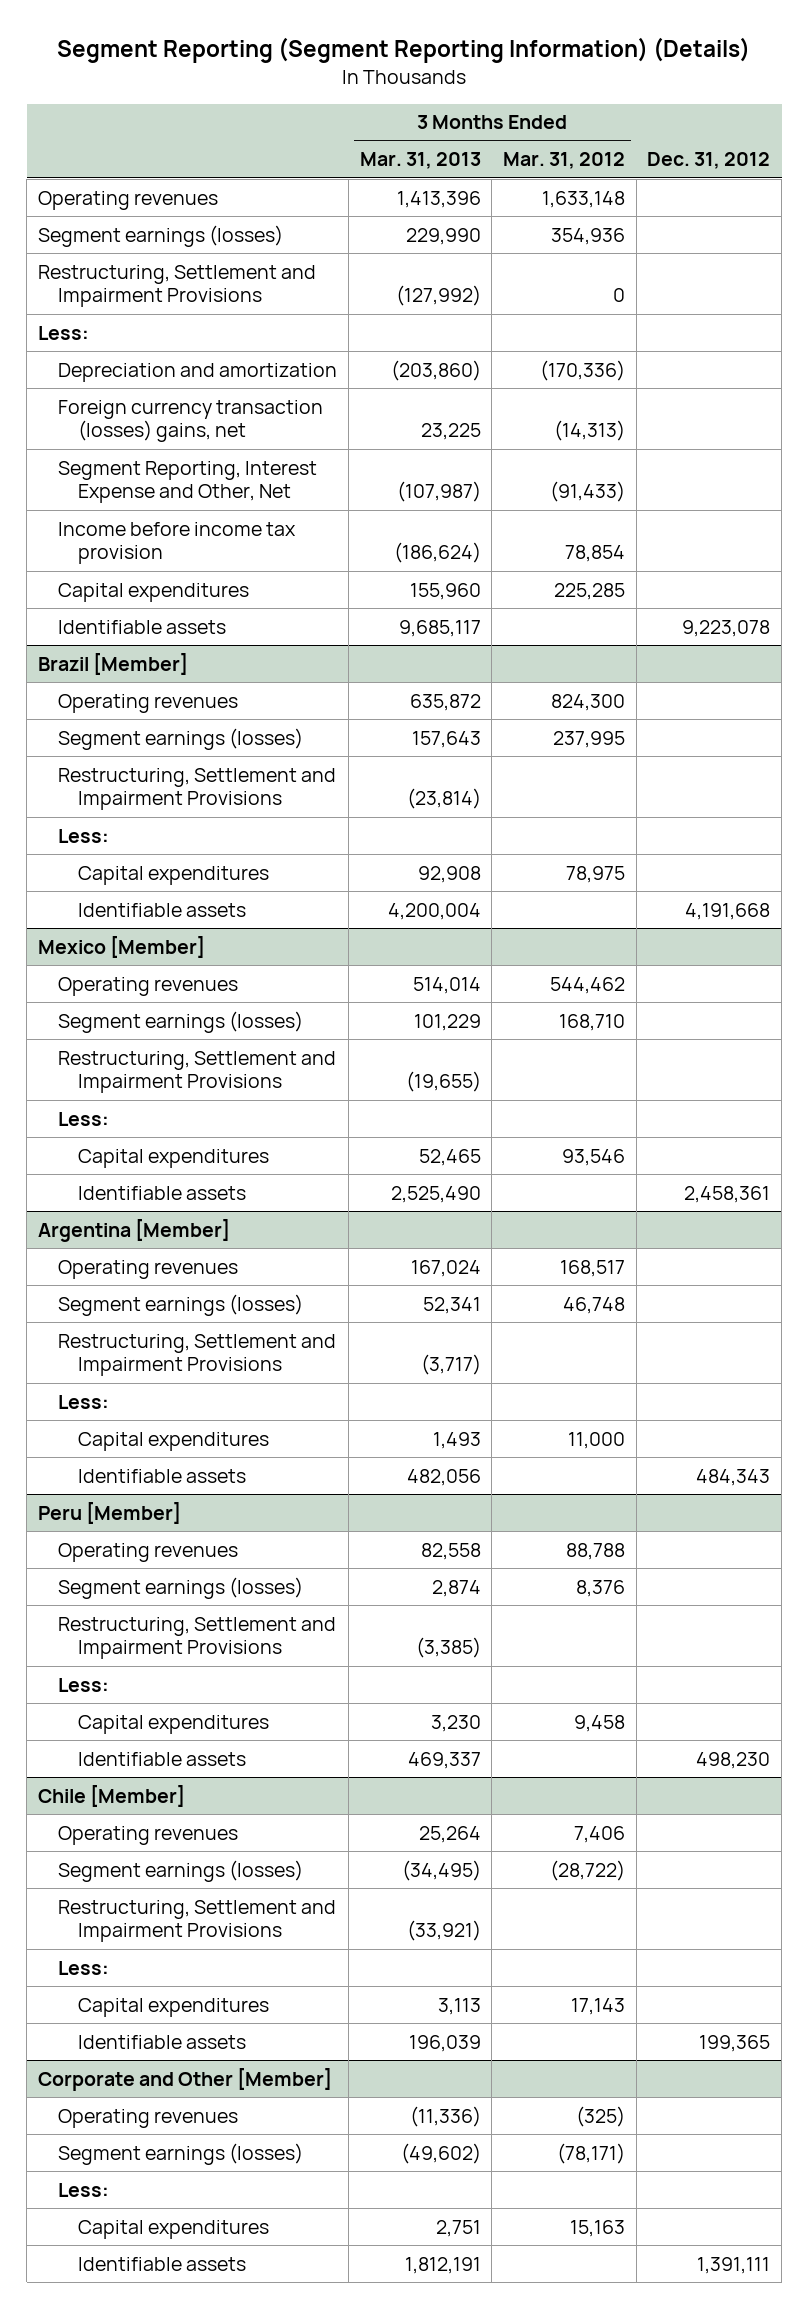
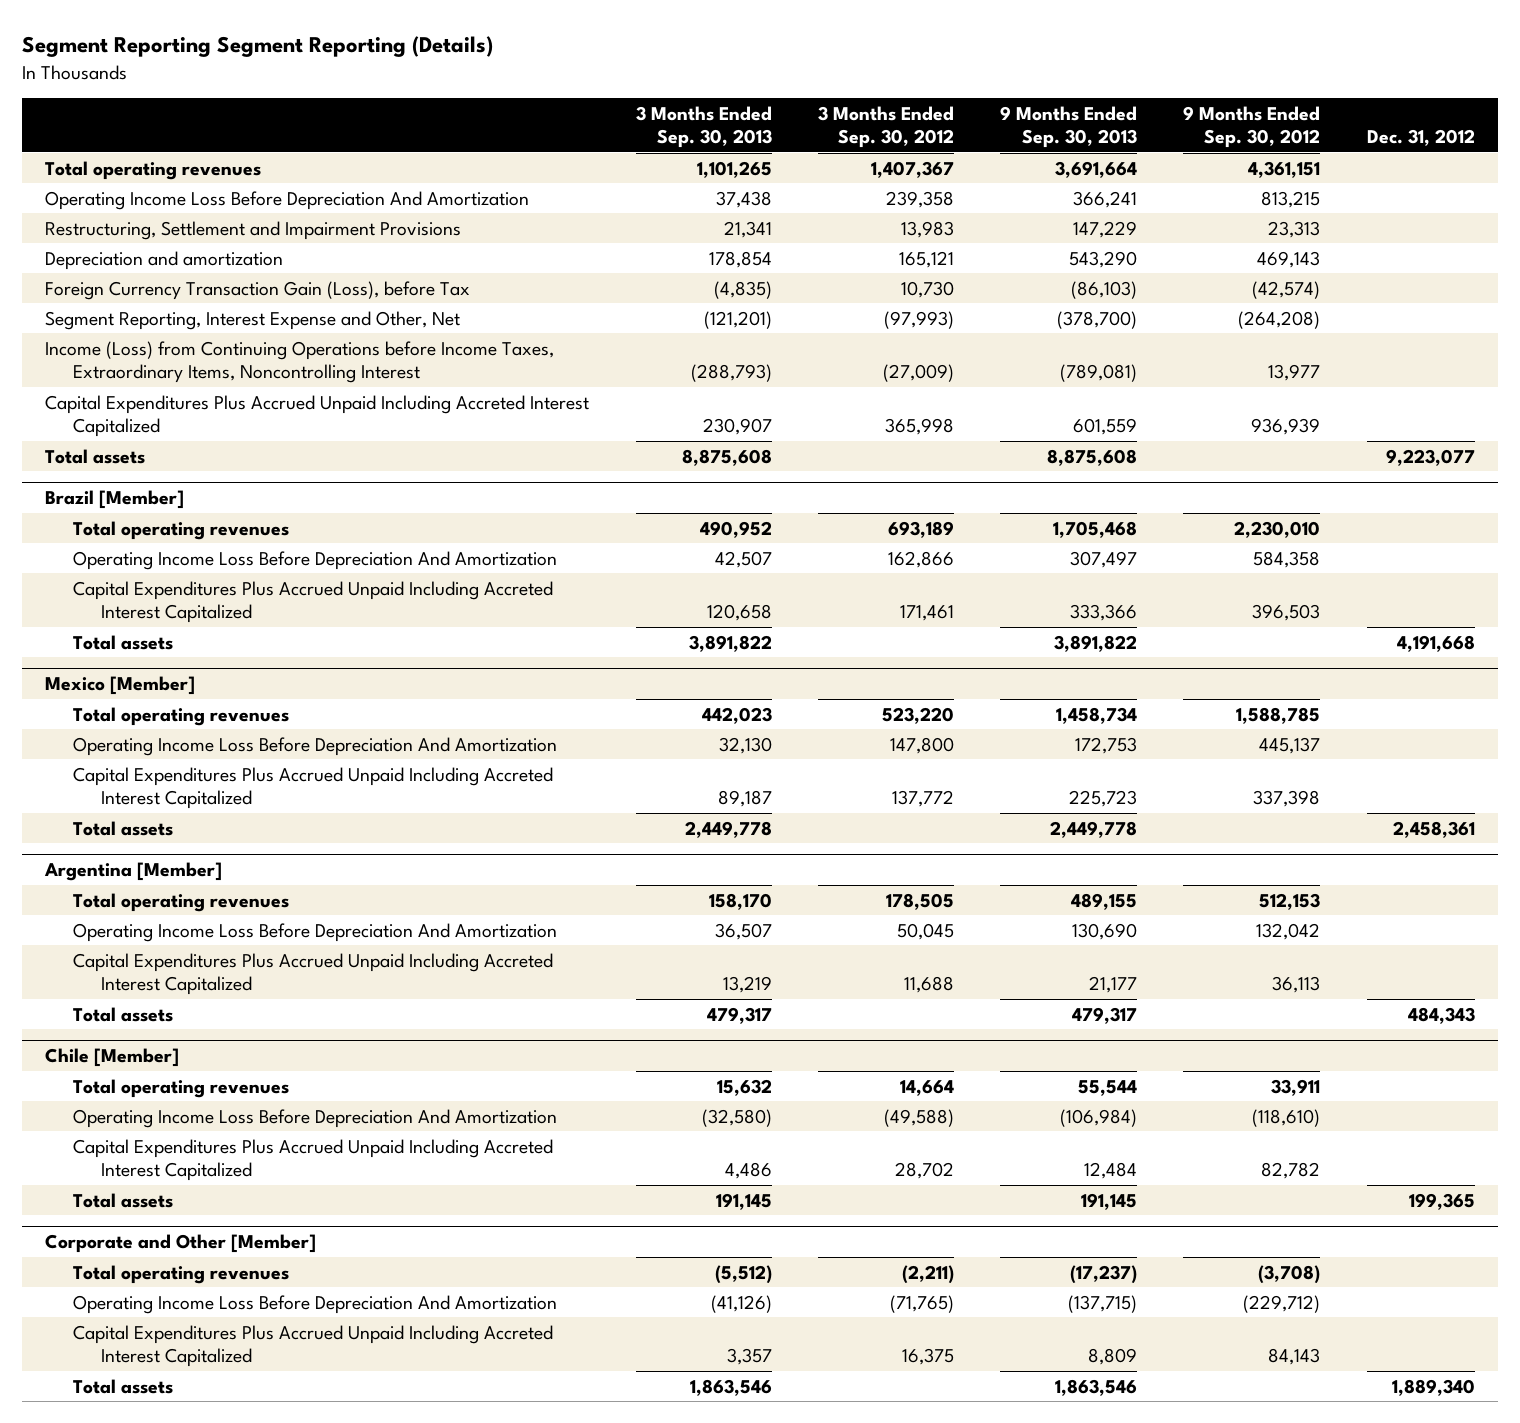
- Segment Reporting (Segment Reporting Information) (Details)
+ Segment Reporting Segment Reporting (Details)
- | 3 Months Ended Mar. 31, 2013 | 3 Months Ended Mar. 31, 2012 | Dec. 31, 2012
+ | 3 Months Ended Sep. 30, 2013 | 3 Months Ended Sep. 30, 2012 | 9 Months Ended Sep. 30, 2013 | 9 Months Ended Sep. 30, 2012 | Dec. 31, 2012
- Operating revenues | 1,413,396 | 1,633,148 |
- Segment earnings (losses) | 229,990 | 354,936 |
+ Total operating revenues | 1,101,265 | 1,407,367 | 3,691,664 | 4,361,151 |
+ Operating Income Loss Before Depreciation And Amortization | 37,438 | 239,358 | 366,241 | 813,215 |
- Less:
- Foreign currency transaction (losses) gains, net | 23,225 | (14,313) |
+ Foreign Currency Transaction Gain (Loss), before Tax | (4,835) | 10,730 | (86,103) | (42,574) |
- Income before income tax provision | (186,624) | 78,854 |
- Capital expenditures | 155,960 | 225,285 |
- Identifiable assets | 9,685,117 | | 9,223,078
+ Income (Loss) from Continuing Operations before Income Taxes, Extraordinary Items, Noncontrolling Interest | (288,793) | (27,009) | (789,081) | 13,977 |
+ Capital Expenditures Plus Accrued Unpaid Including Accreted Interest Capitalized | 230,907 | 365,998 | 601,559 | 936,939 |
+ Total assets | 8,875,608 | | 8,875,608 | | 9,223,077
@ Brazil [Member]
- Operating revenues | 635,872 | 824,300 |
- Segment earnings (losses) | 157,643 | 237,995 |
- Restructuring, Settlement and Impairment Provisions | (23,814) | |
- Less:
- Capital expenditures | 92,908 | 78,975 |
- Identifiable assets | 4,200,004 | | 4,191,668
+ Total operating revenues | 490,952 | 693,189 | 1,705,468 | 2,230,010 |
+ Operating Income Loss Before Depreciation And Amortization | 42,507 | 162,866 | 307,497 | 584,358 |
+ Capital Expenditures Plus Accrued Unpaid Including Accreted Interest Capitalized | 120,658 | 171,461 | 333,366 | 396,503 |
+ Total assets | 3,891,822 | | 3,891,822 | | 4,191,668
@ Mexico [Member]
- Operating revenues | 514,014 | 544,462 |
- Segment earnings (losses) | 101,229 | 168,710 |
- Restructuring, Settlement and Impairment Provisions | (19,655) | |
- Less:
- Capital expenditures | 52,465 | 93,546 |
- Identifiable assets | 2,525,490 | | 2,458,361
+ Total operating revenues | 442,023 | 523,220 | 1,458,734 | 1,588,785 |
+ Operating Income Loss Before Depreciation And Amortization | 32,130 | 147,800 | 172,753 | 445,137 |
+ Capital Expenditures Plus Accrued Unpaid Including Accreted Interest Capitalized | 89,187 | 137,772 | 225,723 | 337,398 |
+ Total assets | 2,449,778 | | 2,449,778 | | 2,458,361
@ Argentina [Member]
- Operating revenues | 167,024 | 168,517 |
- Segment earnings (losses) | 52,341 | 46,748 |
- Restructuring, Settlement and Impairment Provisions | (3,717) | |
- Less:
- Capital expenditures | 1,493 | 11,000 |
- Identifiable assets | 482,056 | | 484,343
- Peru [Member]
- Operating revenues | 82,558 | 88,788 |
- Segment earnings (losses) | 2,874 | 8,376 |
- Restructuring, Settlement and Impairment Provisions | (3,385) | |
- Less:
- Capital expenditures | 3,230 | 9,458 |
- Identifiable assets | 469,337 | | 498,230
@ Argentina [Member]
+ Total operating revenues | 158,170 | 178,505 | 489,155 | 512,153 |
+ Operating Income Loss Before Depreciation And Amortization | 36,507 | 50,045 | 130,690 | 132,042 |
+ Capital Expenditures Plus Accrued Unpaid Including Accreted Interest Capitalized | 13,219 | 11,688 | 21,177 | 36,113 |
+ Total assets | 479,317 | | 479,317 | | 484,343
@ Chile [Member]
- Operating revenues | 25,264 | 7,406 |
- Segment earnings (losses) | (34,495) | (28,722) |
- Restructuring, Settlement and Impairment Provisions | (33,921) | |
- Less:
- Capital expenditures | 3,113 | 17,143 |
- Identifiable assets | 196,039 | | 199,365
+ Total operating revenues | 15,632 | 14,664 | 55,544 | 33,911 |
+ Operating Income Loss Before Depreciation And Amortization | (32,580) | (49,588) | (106,984) | (118,610) |
+ Capital Expenditures Plus Accrued Unpaid Including Accreted Interest Capitalized | 4,486 | 28,702 | 12,484 | 82,782 |
+ Total assets | 191,145 | | 191,145 | | 199,365
@ Corporate and Other [Member]
- Operating revenues | (11,336) | (325) |
- Segment earnings (losses) | (49,602) | (78,171) |
- Less:
- Capital expenditures | 2,751 | 15,163 |
- Identifiable assets | 1,812,191 | | 1,391,111
+ Total operating revenues | (5,512) | (2,211) | (17,237) | (3,708) |
+ Operating Income Loss Before Depreciation And Amortization | (41,126) | (71,765) | (137,715) | (229,712) |
+ Capital Expenditures Plus Accrued Unpaid Including Accreted Interest Capitalized | 3,357 | 16,375 | 8,809 | 84,143 |
+ Total assets | 1,863,546 | | 1,863,546 | | 1,889,340

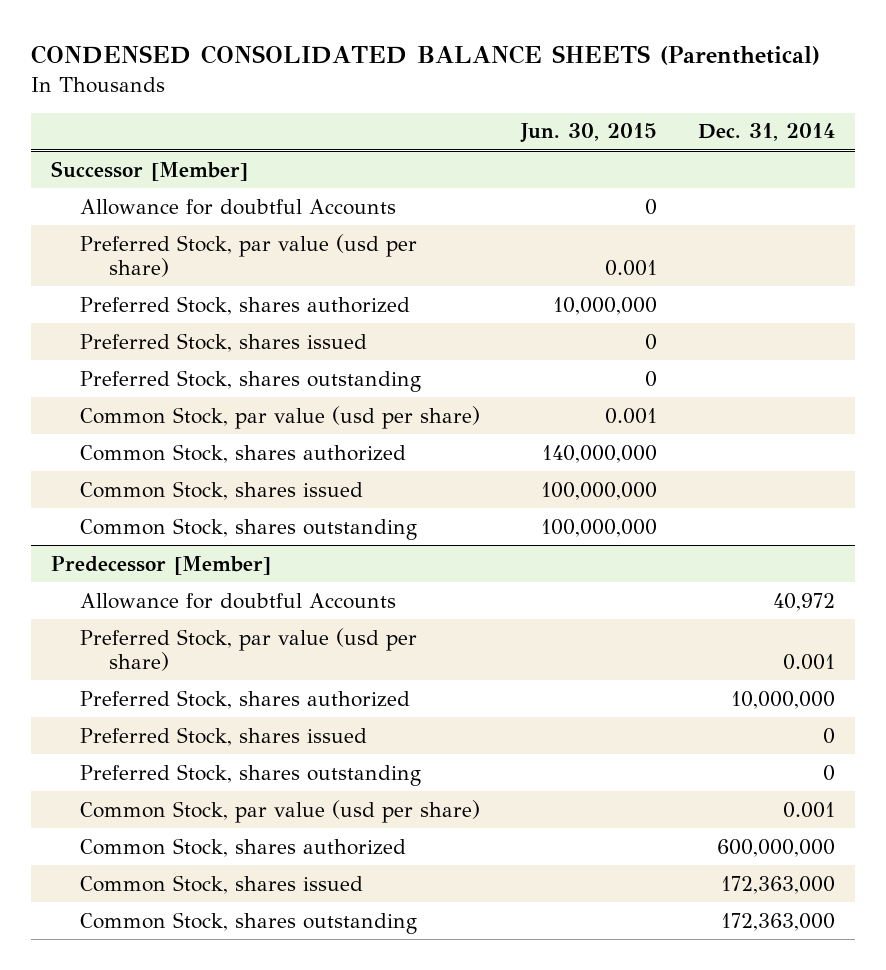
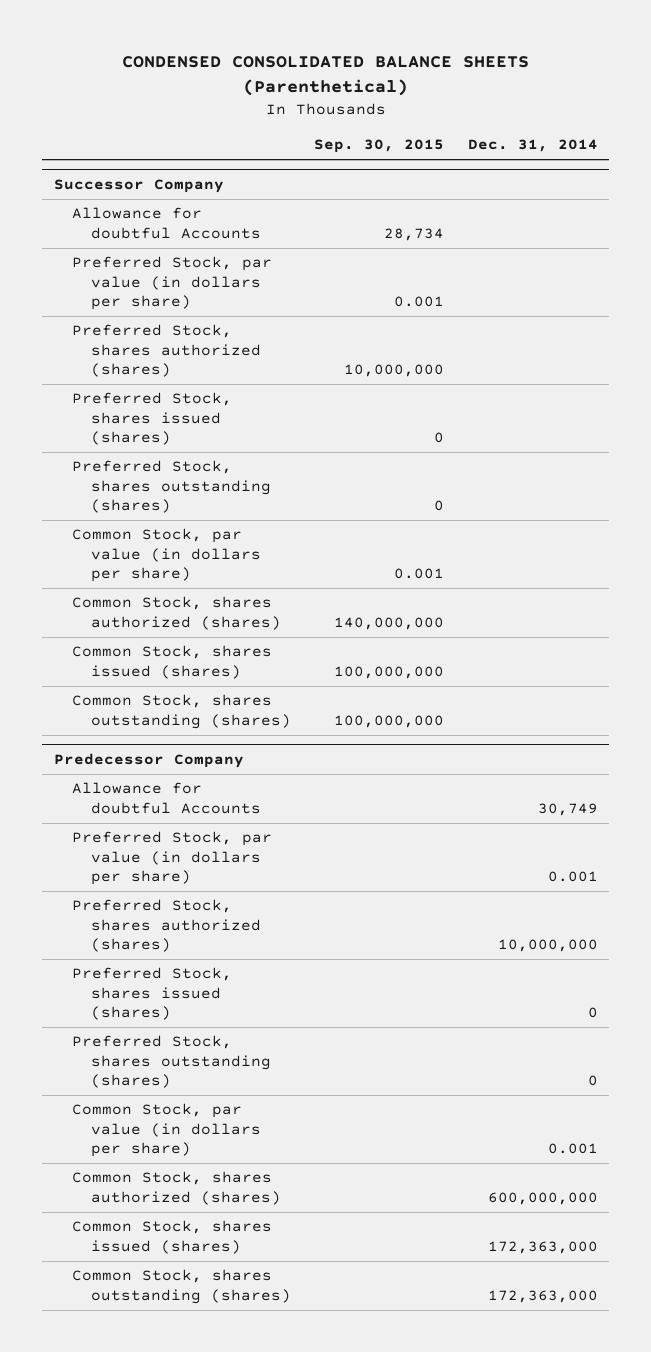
- | Jun. 30, 2015 | Dec. 31, 2014
+ | Sep. 30, 2015 | Dec. 31, 2014
- Successor [Member]
+ Successor Company
- Preferred Stock, par value (usd per share) | 0.001 |
- Preferred Stock, shares authorized | 10,000,000 |
- Preferred Stock, shares issued | 0 |
- Preferred Stock, shares outstanding | 0 |
- Common Stock, par value (usd per share) | 0.001 |
- Common Stock, shares authorized | 140,000,000 |
- Common Stock, shares issued | 100,000,000 |
- Common Stock, shares outstanding | 100,000,000 |
- Predecessor [Member]
- Allowance for doubtful Accounts | | 40,972
- Preferred Stock, par value (usd per share) | | 0.001
- Preferred Stock, shares authorized | | 10,000,000
- Preferred Stock, shares issued | | 0
- Preferred Stock, shares outstanding | | 0
- Common Stock, par value (usd per share) | | 0.001
- Common Stock, shares authorized | | 600,000,000
- Common Stock, shares issued | | 172,363,000
- Common Stock, shares outstanding | | 172,363,000
+ Preferred Stock, par value (in dollars per share) | 0.001 |
+ Preferred Stock, shares authorized (shares) | 10,000,000 |
+ Preferred Stock, shares issued (shares) | 0 |
+ Preferred Stock, shares outstanding (shares) | 0 |
+ Common Stock, par value (in dollars per share) | 0.001 |
+ Common Stock, shares authorized (shares) | 140,000,000 |
+ Common Stock, shares issued (shares) | 100,000,000 |
+ Common Stock, shares outstanding (shares) | 100,000,000 |
+ Predecessor Company
+ Allowance for doubtful Accounts | | 30,749
+ Preferred Stock, par value (in dollars per share) | | 0.001
+ Preferred Stock, shares authorized (shares) | | 10,000,000
+ Preferred Stock, shares issued (shares) | | 0
+ Preferred Stock, shares outstanding (shares) | | 0
+ Common Stock, par value (in dollars per share) | | 0.001
+ Common Stock, shares authorized (shares) | | 600,000,000
+ Common Stock, shares issued (shares) | | 172,363,000
+ Common Stock, shares outstanding (shares) | | 172,363,000

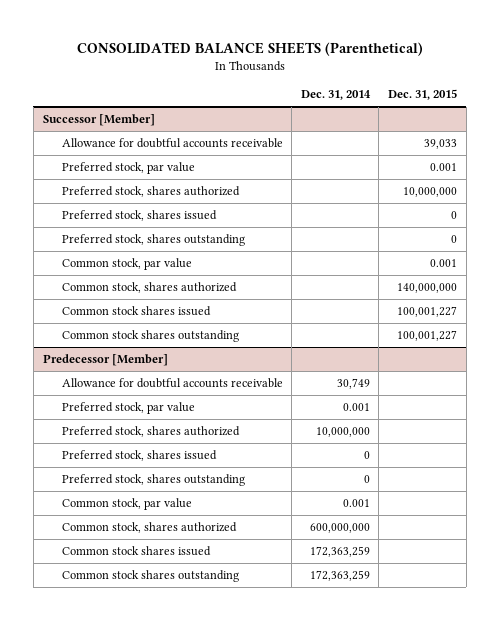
- CONDENSED CONSOLIDATED BALANCE SHEETS (Parenthetical)
+ CONSOLIDATED BALANCE SHEETS (Parenthetical)
- | Sep. 30, 2015 | Dec. 31, 2014
+ | Dec. 31, 2014 | Dec. 31, 2015
- Successor Company
- Allowance for doubtful Accounts | 28,734 |
- Preferred Stock, par value (in dollars per share) | 0.001 |
- Preferred Stock, shares authorized (shares) | 10,000,000 |
- Preferred Stock, shares issued (shares) | 0 |
- Preferred Stock, shares outstanding (shares) | 0 |
- Common Stock, par value (in dollars per share) | 0.001 |
- Common Stock, shares authorized (shares) | 140,000,000 |
- Common Stock, shares issued (shares) | 100,000,000 |
- Common Stock, shares outstanding (shares) | 100,000,000 |
- Predecessor Company
- Allowance for doubtful Accounts | | 30,749
- Preferred Stock, par value (in dollars per share) | | 0.001
- Preferred Stock, shares authorized (shares) | | 10,000,000
- Preferred Stock, shares issued (shares) | | 0
- Preferred Stock, shares outstanding (shares) | | 0
- Common Stock, par value (in dollars per share) | | 0.001
- Common Stock, shares authorized (shares) | | 600,000,000
- Common Stock, shares issued (shares) | | 172,363,000
- Common Stock, shares outstanding (shares) | | 172,363,000
+ Successor [Member]
+ Allowance for doubtful accounts receivable | | 39,033
+ Preferred stock, par value | | 0.001
+ Preferred stock, shares authorized | | 10,000,000
+ Preferred stock, shares issued | | 0
+ Preferred stock, shares outstanding | | 0
+ Common stock, par value | | 0.001
+ Common stock, shares authorized | | 140,000,000
+ Common stock shares issued | | 100,001,227
+ Common stock shares outstanding | | 100,001,227
+ Predecessor [Member]
+ Allowance for doubtful accounts receivable | 30,749 |
+ Preferred stock, par value | 0.001 |
+ Preferred stock, shares authorized | 10,000,000 |
+ Preferred stock, shares issued | 0 |
+ Preferred stock, shares outstanding | 0 |
+ Common stock, par value | 0.001 |
+ Common stock, shares authorized | 600,000,000 |
+ Common stock shares issued | 172,363,259 |
+ Common stock shares outstanding | 172,363,259 |

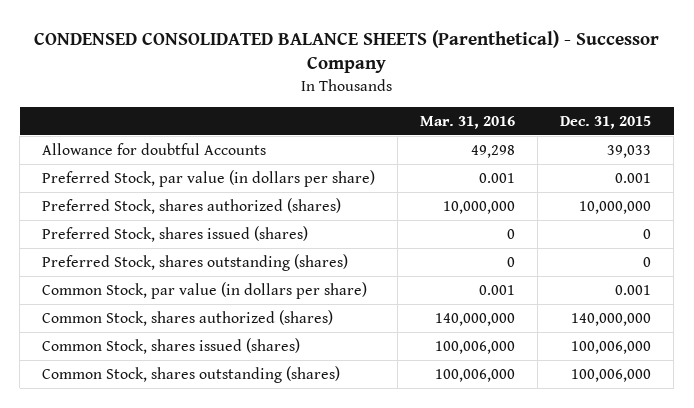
- CONSOLIDATED BALANCE SHEETS (Parenthetical)
+ CONDENSED CONSOLIDATED BALANCE SHEETS (Parenthetical) - Successor Company
- | Dec. 31, 2014 | Dec. 31, 2015
+ | Mar. 31, 2016 | Dec. 31, 2015
- Successor [Member]
- Allowance for doubtful accounts receivable | | 39,033
- Preferred stock, par value | | 0.001
- Preferred stock, shares authorized | | 10,000,000
- Preferred stock, shares issued | | 0
- Preferred stock, shares outstanding | | 0
- Common stock, par value | | 0.001
- Common stock, shares authorized | | 140,000,000
- Common stock shares issued | | 100,001,227
- Common stock shares outstanding | | 100,001,227
- Predecessor [Member]
- Allowance for doubtful accounts receivable | 30,749 |
- Preferred stock, par value | 0.001 |
- Preferred stock, shares authorized | 10,000,000 |
- Preferred stock, shares issued | 0 |
- Preferred stock, shares outstanding | 0 |
- Common stock, par value | 0.001 |
- Common stock, shares authorized | 600,000,000 |
- Common stock shares issued | 172,363,259 |
- Common stock shares outstanding | 172,363,259 |
+ Allowance for doubtful Accounts | 49,298 | 39,033
+ Preferred Stock, par value (in dollars per share) | 0.001 | 0.001
+ Preferred Stock, shares authorized (shares) | 10,000,000 | 10,000,000
+ Preferred Stock, shares issued (shares) | 0 | 0
+ Preferred Stock, shares outstanding (shares) | 0 | 0
+ Common Stock, par value (in dollars per share) | 0.001 | 0.001
+ Common Stock, shares authorized (shares) | 140,000,000 | 140,000,000
+ Common Stock, shares issued (shares) | 100,006,000 | 100,006,000
+ Common Stock, shares outstanding (shares) | 100,006,000 | 100,006,000

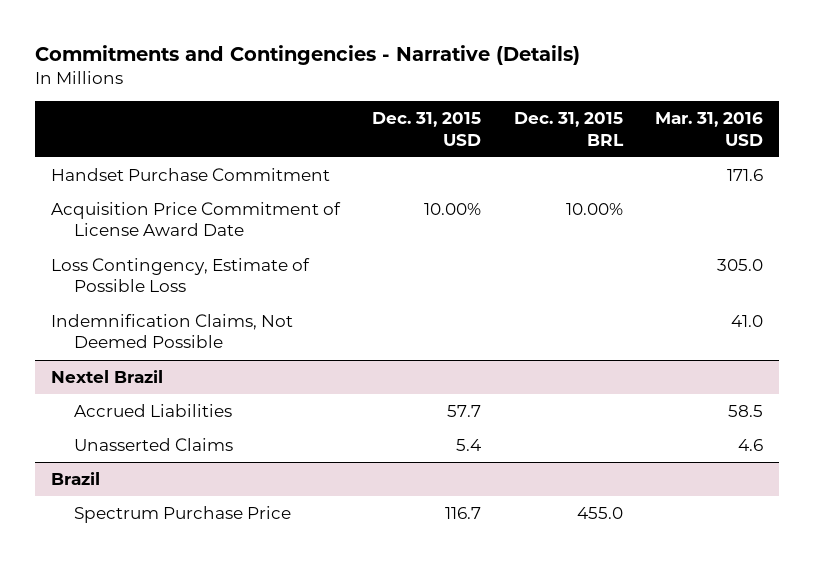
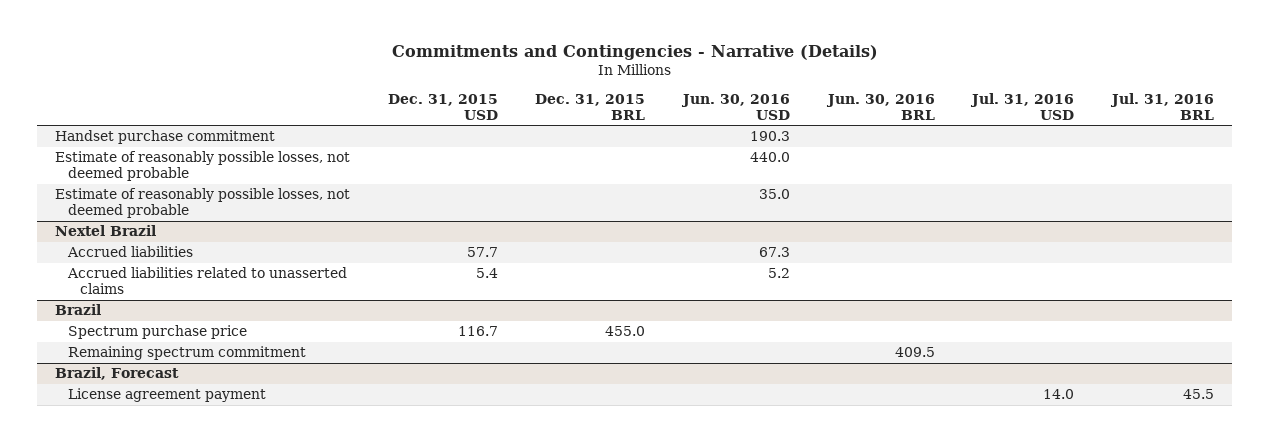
- | Dec. 31, 2015 USD | Dec. 31, 2015 BRL | Mar. 31, 2016 USD
+ | Dec. 31, 2015 USD | Dec. 31, 2015 BRL | Jun. 30, 2016 USD | Jun. 30, 2016 BRL | Jul. 31, 2016 USD | Jul. 31, 2016 BRL
- Handset Purchase Commitment | | | 171.6
- Acquisition Price Commitment of License Award Date | 10.00% | 10.00% |
- Loss Contingency, Estimate of Possible Loss | | | 305.0
- Indemnification Claims, Not Deemed Possible | | | 41.0
+ Handset purchase commitment | | | 190.3 | | |
+ Estimate of reasonably possible losses, not deemed probable | | | 440.0 | | |
+ Estimate of reasonably possible losses, not deemed probable | | | 35.0 | | |
@ Nextel Brazil
- Accrued Liabilities | 57.7 | | 58.5
- Unasserted Claims | 5.4 | | 4.6
+ Accrued liabilities | 57.7 | | 67.3 | | |
+ Accrued liabilities related to unasserted claims | 5.4 | | 5.2 | | |
@ Brazil
- Spectrum Purchase Price | 116.7 | 455.0 |
+ Spectrum purchase price | 116.7 | 455.0 | | | |
+ Remaining spectrum commitment | | | | 409.5 | |
+ Brazil, Forecast
+ License agreement payment | | | | | 14.0 | 45.5

